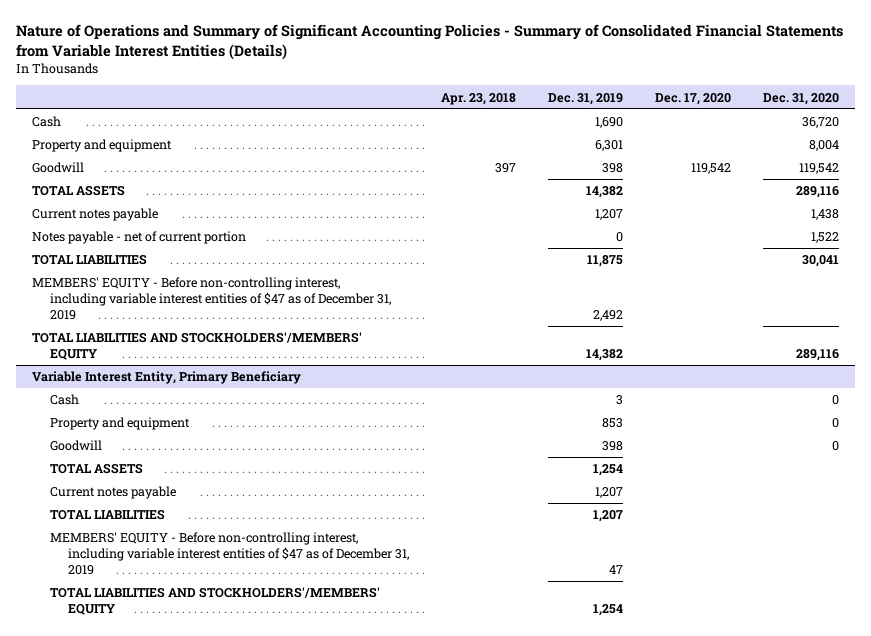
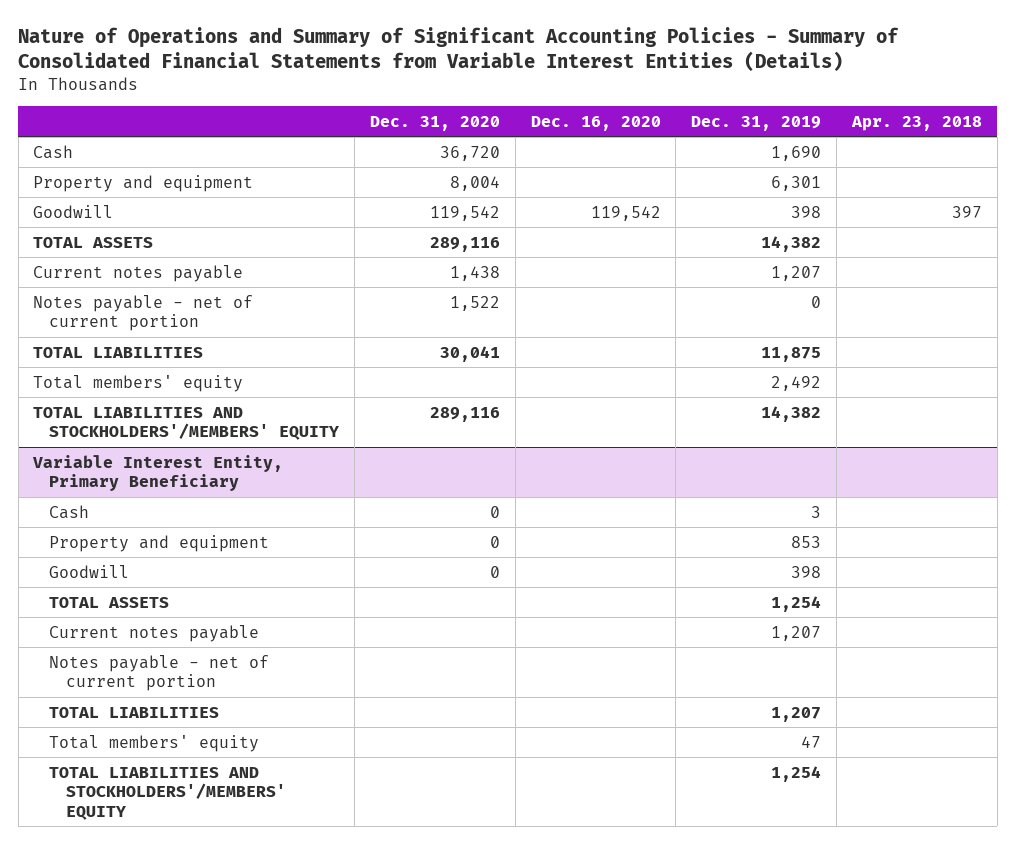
- | Apr. 23, 2018 | Dec. 31, 2019 | Dec. 17, 2020 | Dec. 31, 2020
+ | Dec. 31, 2020 | Dec. 16, 2020 | Dec. 31, 2019 | Apr. 23, 2018
- MEMBERS' EQUITY - Before non-controlling interest, including variable interest entities of $47 as of December 31, 2019 | | 2,492 | |
+ Total members' equity | | | 2,492 |
@ Variable Interest Entity, Primary Beneficiary
+ Notes payable - net of current portion
- MEMBERS' EQUITY - Before non-controlling interest, including variable interest entities of $47 as of December 31, 2019 | | 47 | |
+ Total members' equity | | | 47 |

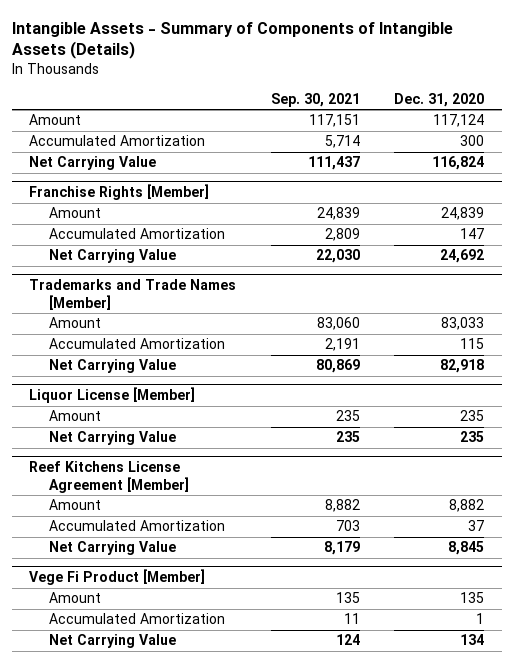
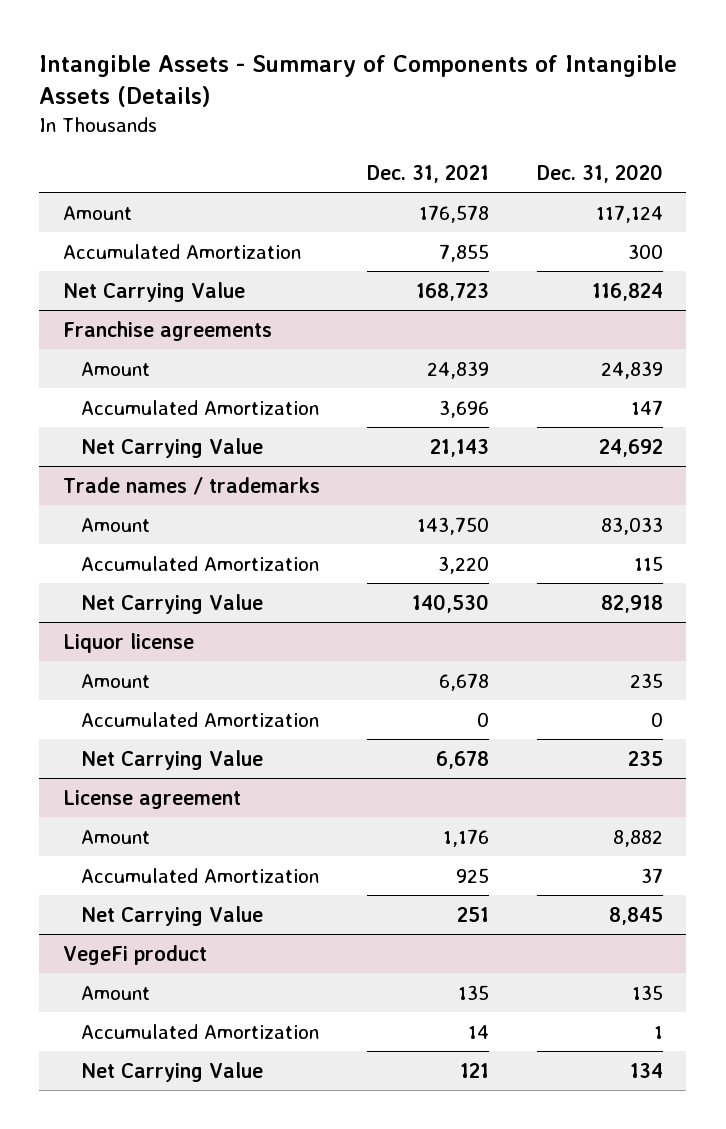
- | Sep. 30, 2021 | Dec. 31, 2020
+ | Dec. 31, 2021 | Dec. 31, 2020
- Franchise Rights [Member]
+ Franchise agreements
- Trademarks and Trade Names [Member]
+ Trade names / trademarks
- Liquor License [Member]
+ Liquor license
+ Accumulated Amortization | 0 | 0
- Reef Kitchens License Agreement [Member]
+ License agreement
- Vege Fi Product [Member]
+ VegeFi product

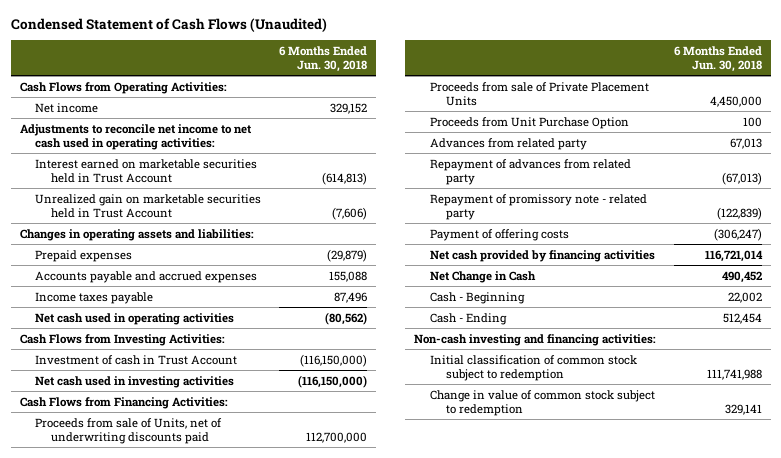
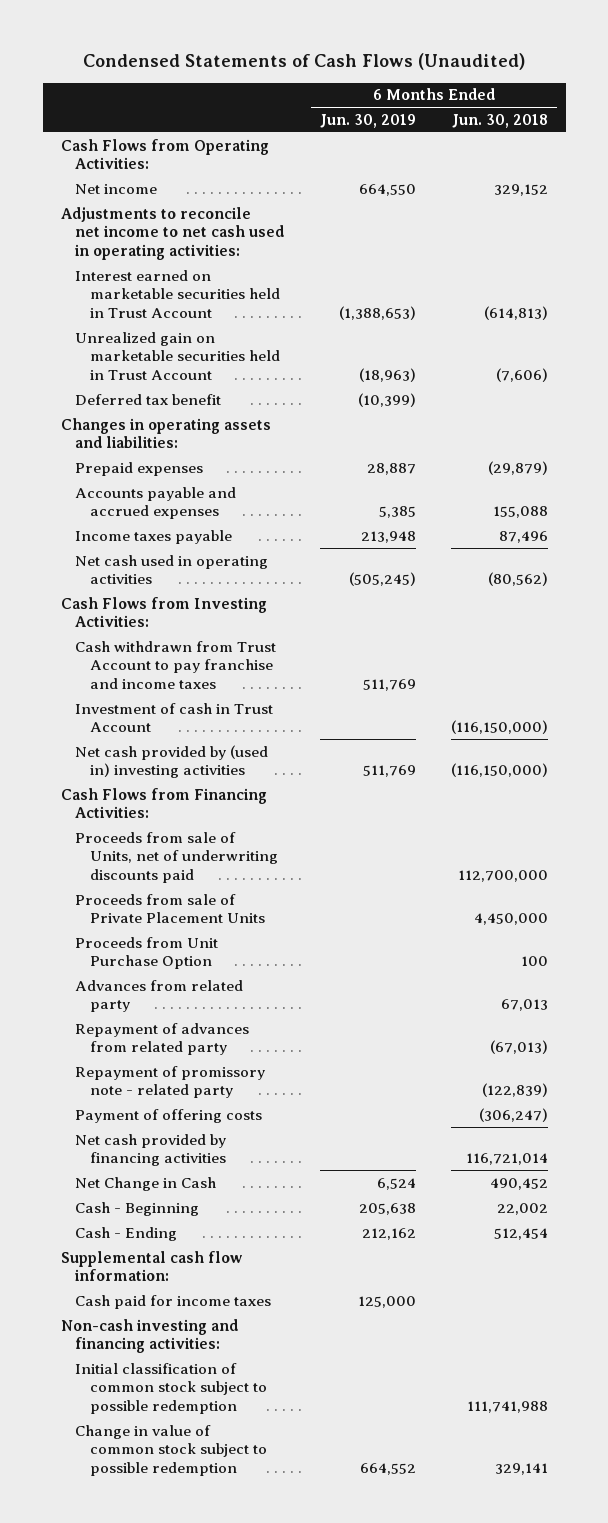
- Condensed Statement of Cash Flows (Unaudited)
+ Condensed Statements of Cash Flows (Unaudited)
- | 6 Months Ended Jun. 30, 2018
+ | 6 Months Ended Jun. 30, 2019 | 6 Months Ended Jun. 30, 2018
+ Deferred tax benefit | (10,399) |
+ Cash withdrawn from Trust Account to pay franchise and income taxes | 511,769 |
- Net cash used in investing activities | (116,150,000)
+ Net cash provided by (used in) investing activities | 511,769 | (116,150,000)
+ Supplemental cash flow information:
+ Cash paid for income taxes | 125,000 |
- Initial classification of common stock subject to redemption | 111,741,988
- Change in value of common stock subject to redemption | 329,141
+ Initial classification of common stock subject to possible redemption | | 111,741,988
+ Change in value of common stock subject to possible redemption | 664,552 | 329,141

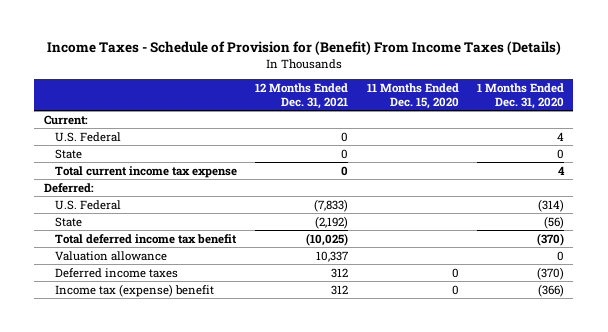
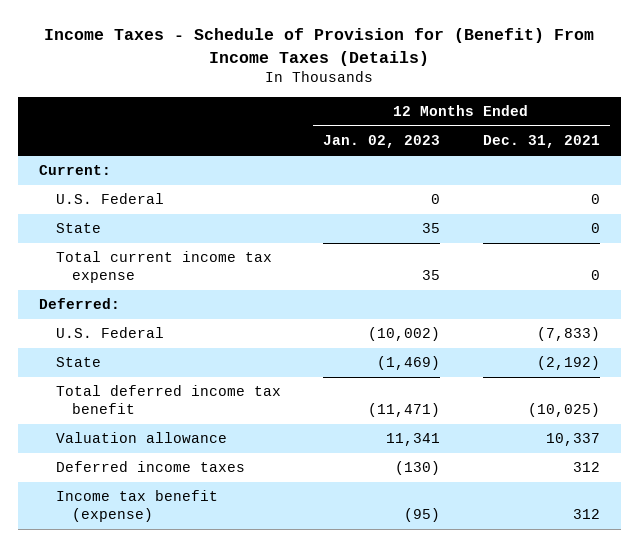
- | 12 Months Ended Dec. 31, 2021 | 11 Months Ended Dec. 15, 2020 | 1 Months Ended Dec. 31, 2020
+ | 12 Months Ended Jan. 02, 2023 | 12 Months Ended Dec. 31, 2021
- Income tax (expense) benefit | 312 | 0 | (366)
+ Income tax benefit (expense) | (95) | 312

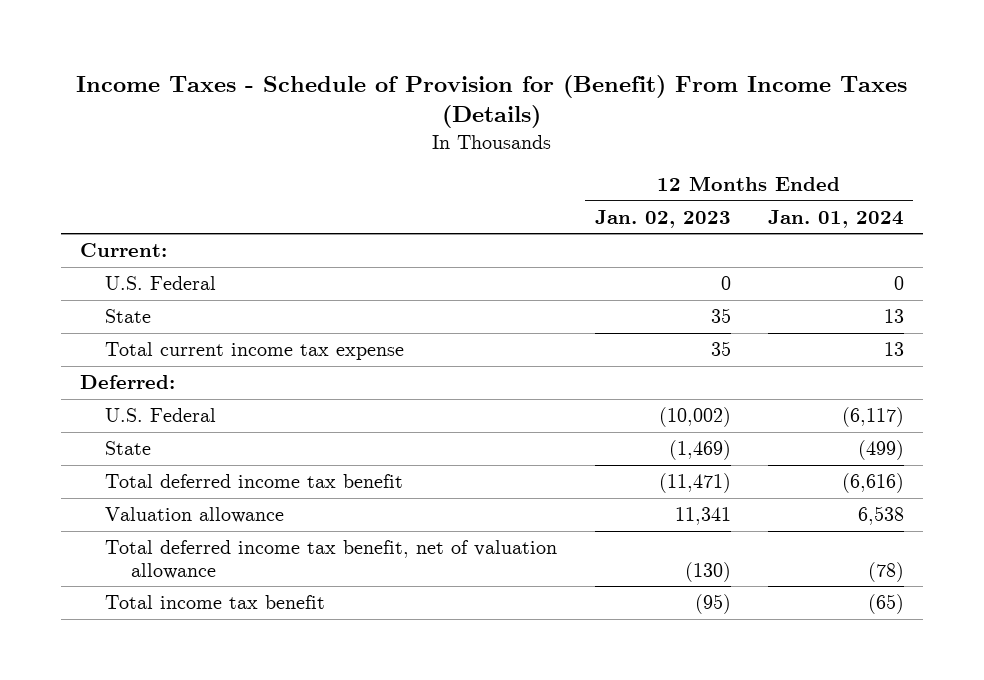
- | 12 Months Ended Jan. 02, 2023 | 12 Months Ended Dec. 31, 2021
+ | 12 Months Ended Jan. 02, 2023 | 12 Months Ended Jan. 01, 2024
- Deferred income taxes | (130) | 312
- Income tax benefit (expense) | (95) | 312
+ Total deferred income tax benefit, net of valuation allowance | (130) | (78)
+ Total income tax benefit | (95) | (65)

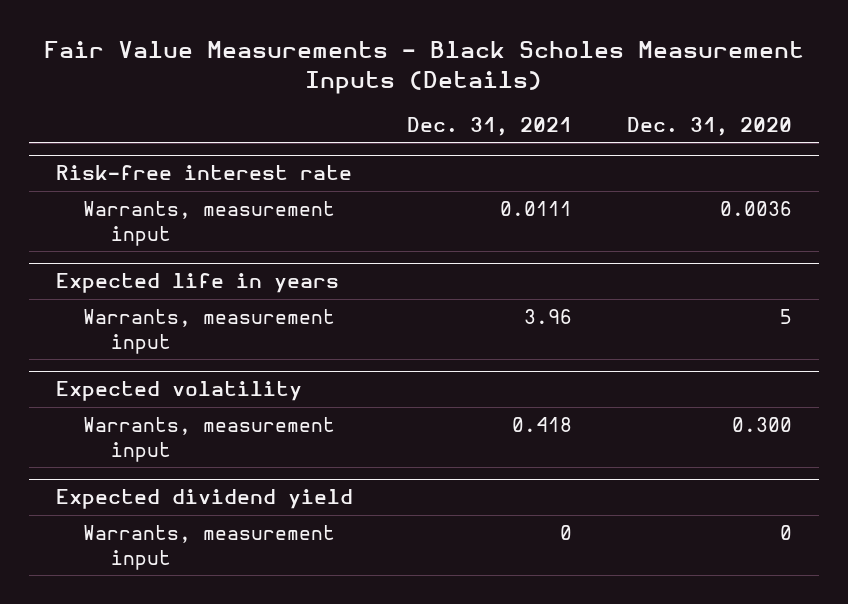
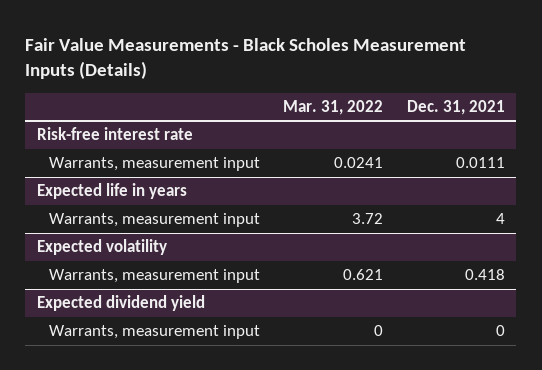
- | Dec. 31, 2021 | Dec. 31, 2020
+ | Mar. 31, 2022 | Dec. 31, 2021
@ Expected life in years
- Warrants, measurement input | 3.96 | 5
+ Warrants, measurement input | 3.72 | 4

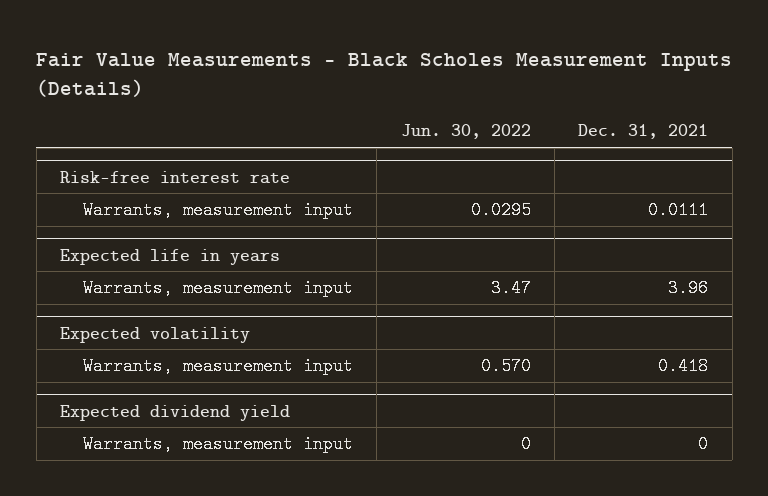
- | Mar. 31, 2022 | Dec. 31, 2021
+ | Jun. 30, 2022 | Dec. 31, 2021
@ Expected life in years
- Warrants, measurement input | 3.72 | 4
+ Warrants, measurement input | 3.47 | 3.96

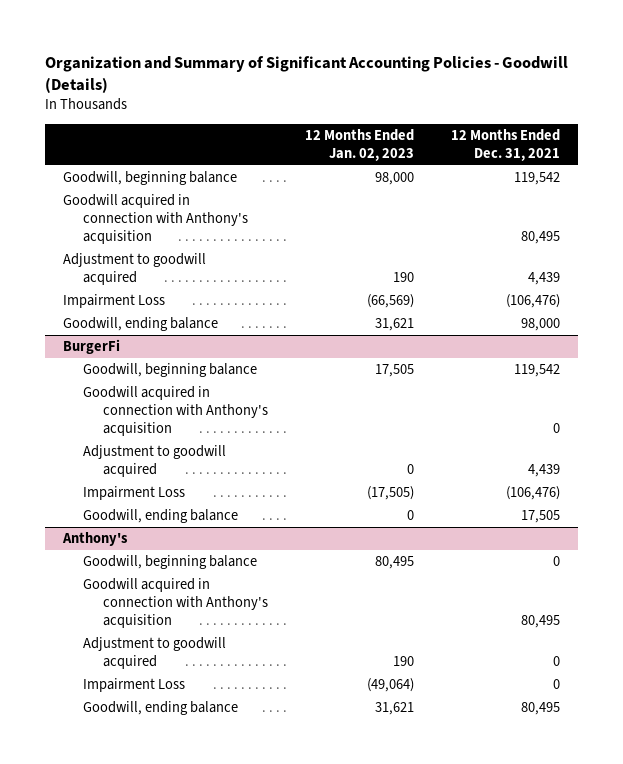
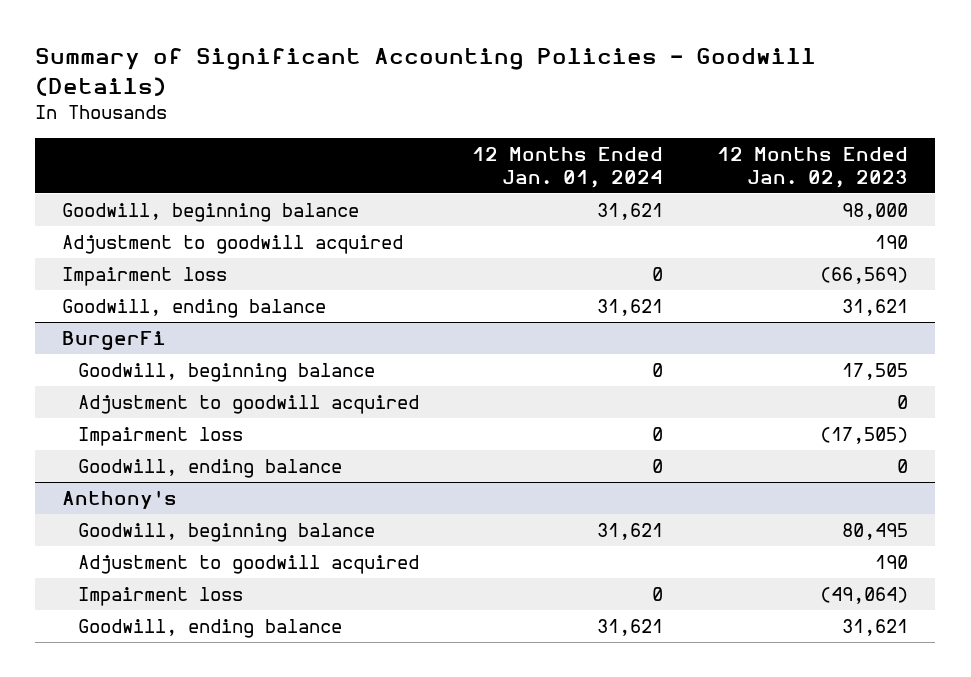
- Organization and Summary of Significant Accounting Policies - Goodwill (Details)
+ Summary of Significant Accounting Policies - Goodwill (Details)
- | 12 Months Ended Jan. 02, 2023 | 12 Months Ended Dec. 31, 2021
+ | 12 Months Ended Jan. 01, 2024 | 12 Months Ended Jan. 02, 2023
- Goodwill acquired in connection with Anthony's acquisition | | 80,495
- Impairment Loss | (66,569) | (106,476)
+ Impairment loss | 0 | (66,569)
@ BurgerFi
- Goodwill acquired in connection with Anthony's acquisition | | 0
- Impairment Loss | (17,505) | (106,476)
+ Impairment loss | 0 | (17,505)
@ Anthony's
- Goodwill acquired in connection with Anthony's acquisition | | 80,495
- Impairment Loss | (49,064) | 0
+ Impairment loss | 0 | (49,064)

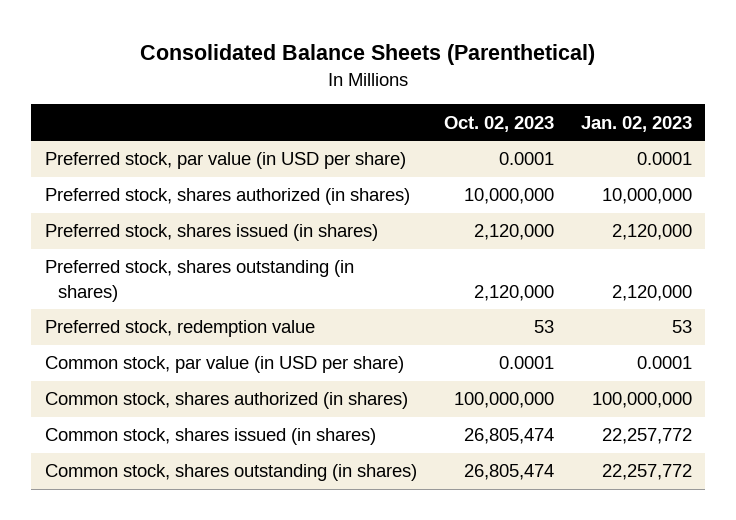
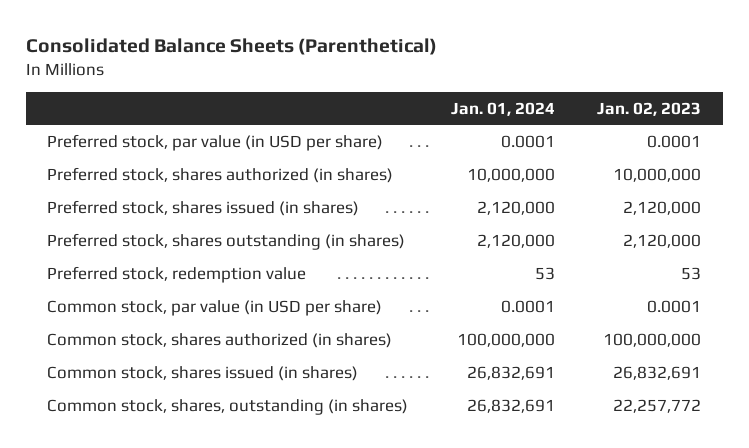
- | Oct. 02, 2023 | Jan. 02, 2023
+ | Jan. 01, 2024 | Jan. 02, 2023
- Common stock, shares issued (in shares) | 26,805,474 | 22,257,772
- Common stock, shares outstanding (in shares) | 26,805,474 | 22,257,772
+ Common stock, shares issued (in shares) | 26,832,691 | 26,832,691
+ Common stock, shares, outstanding (in shares) | 26,832,691 | 22,257,772

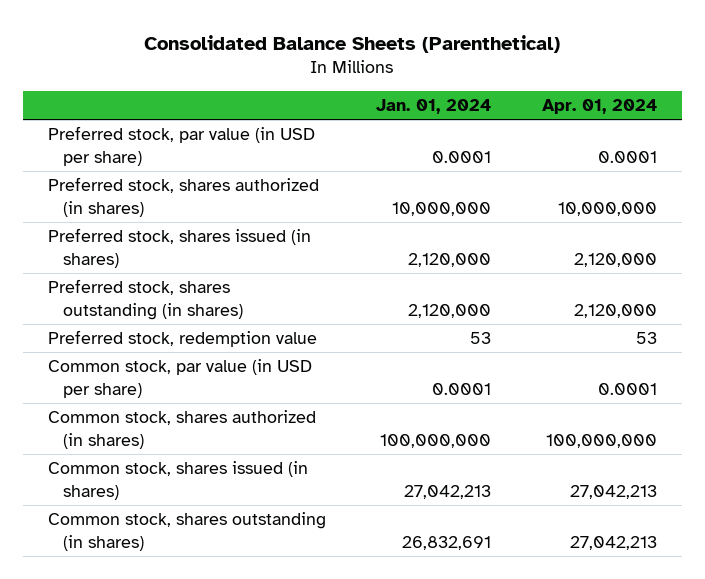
- | Jan. 01, 2024 | Jan. 02, 2023
+ | Jan. 01, 2024 | Apr. 01, 2024
- Common stock, shares issued (in shares) | 26,832,691 | 26,832,691
- Common stock, shares, outstanding (in shares) | 26,832,691 | 22,257,772
+ Common stock, shares issued (in shares) | 27,042,213 | 27,042,213
+ Common stock, shares outstanding (in shares) | 26,832,691 | 27,042,213

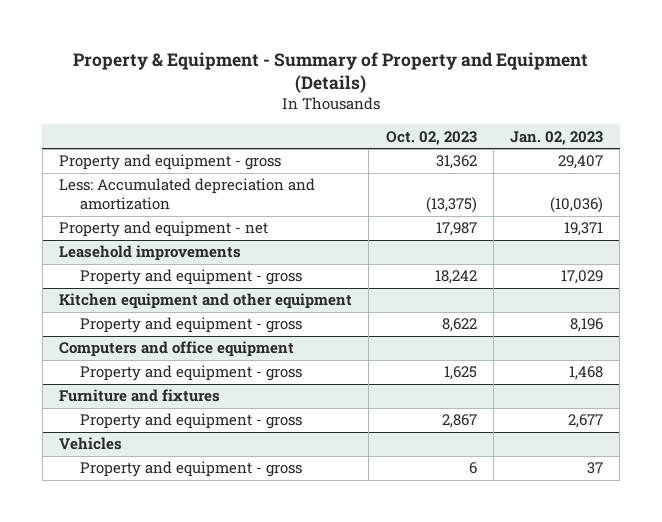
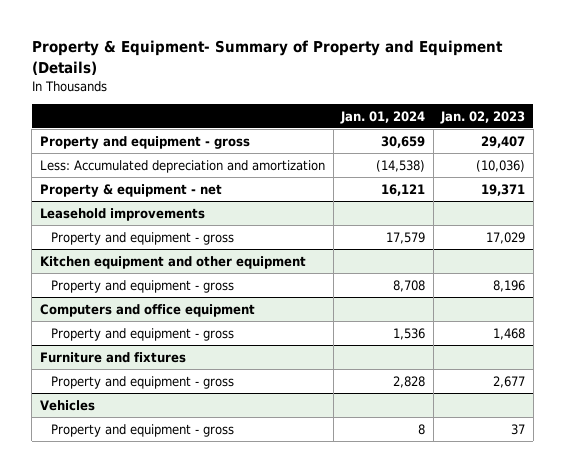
- Property & Equipment - Summary of Property and Equipment (Details)
+ Property & Equipment- Summary of Property and Equipment (Details)
- | Oct. 02, 2023 | Jan. 02, 2023
+ | Jan. 01, 2024 | Jan. 02, 2023
- Property and equipment - net | 17,987 | 19,371
+ Property & equipment - net | 16,121 | 19,371

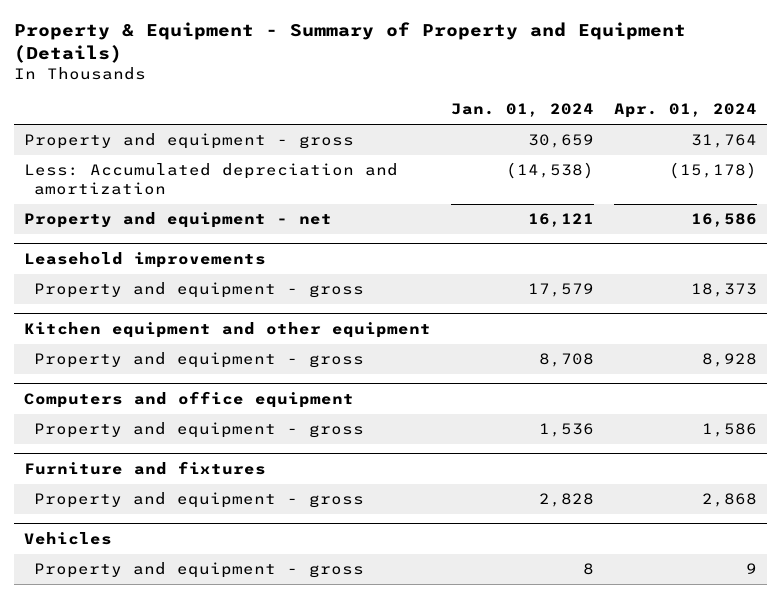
- Property & Equipment- Summary of Property and Equipment (Details)
+ Property & Equipment - Summary of Property and Equipment (Details)
- | Jan. 01, 2024 | Jan. 02, 2023
+ | Jan. 01, 2024 | Apr. 01, 2024
- Property & equipment - net | 16,121 | 19,371
+ Property and equipment - net | 16,121 | 16,586

